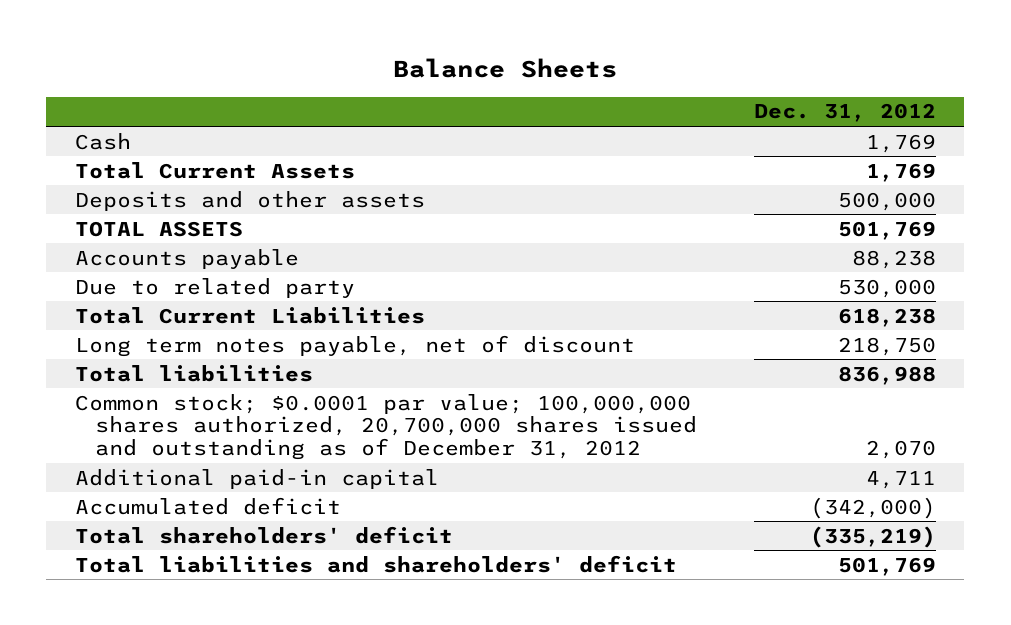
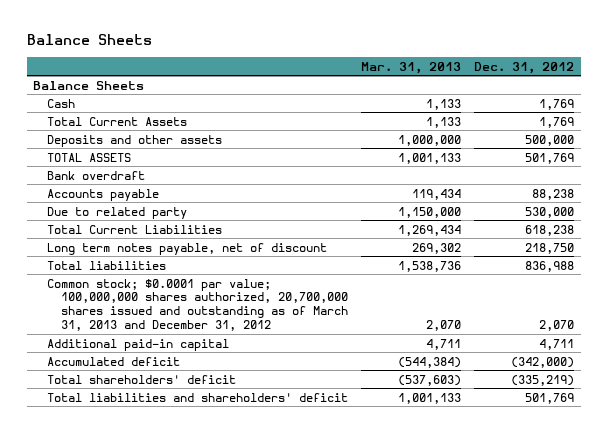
- | Dec. 31, 2012
+ | Mar. 31, 2013 | Dec. 31, 2012
+ Balance Sheets
+ Bank overdraft
- Common stock; $0.0001 par value; 100,000,000 shares authorized, 20,700,000 shares issued and outstanding as of December 31, 2012 | 2,070
+ Common stock; $0.0001 par value; 100,000,000 shares authorized, 20,700,000 shares issued and outstanding as of March 31, 2013 and December 31, 2012 | 2,070 | 2,070

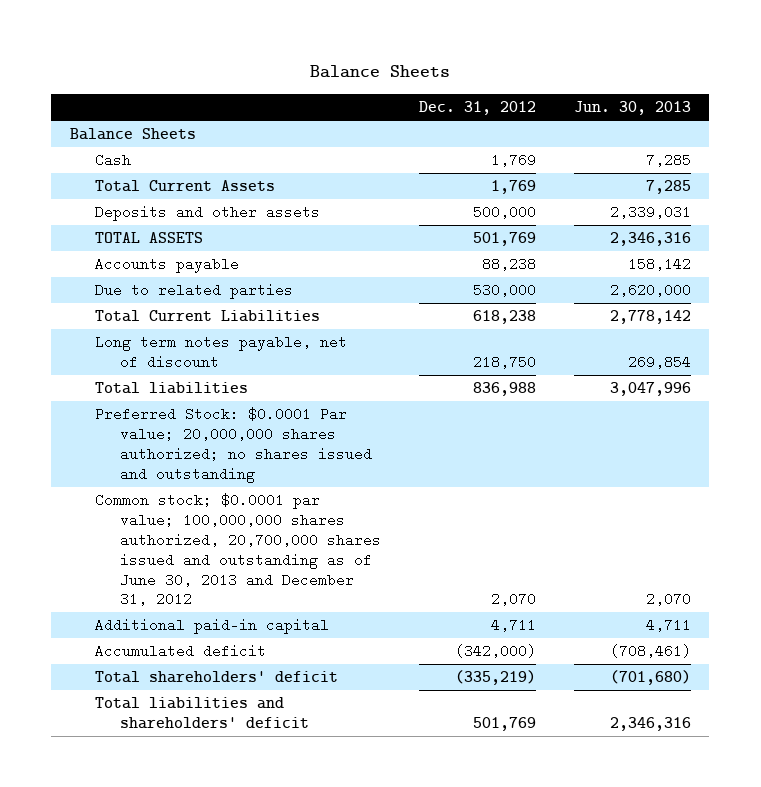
- | Mar. 31, 2013 | Dec. 31, 2012
+ | Dec. 31, 2012 | Jun. 30, 2013
- Bank overdraft
- Due to related party | 1,150,000 | 530,000
+ Due to related parties | 530,000 | 2,620,000
- Common stock; $0.0001 par value; 100,000,000 shares authorized, 20,700,000 shares issued and outstanding as of March 31, 2013 and December 31, 2012 | 2,070 | 2,070
+ Preferred Stock: $0.0001 Par value; 20,000,000 shares authorized; no shares issued and outstanding
+ Common stock; $0.0001 par value; 100,000,000 shares authorized, 20,700,000 shares issued and outstanding as of June 30, 2013 and December 31, 2012 | 2,070 | 2,070

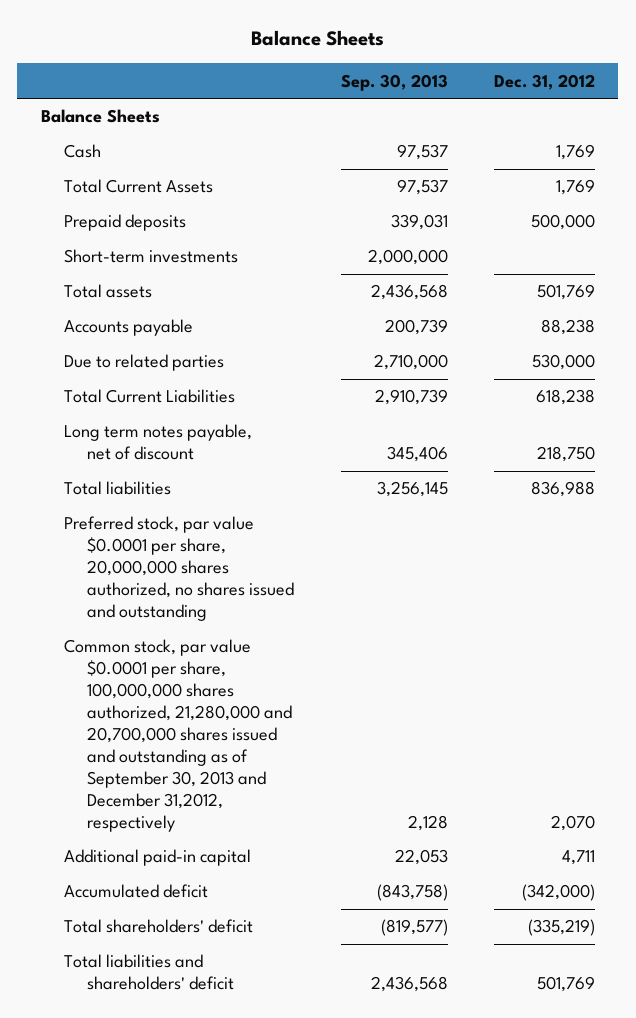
- | Dec. 31, 2012 | Jun. 30, 2013
+ | Sep. 30, 2013 | Dec. 31, 2012
- Deposits and other assets | 500,000 | 2,339,031
- TOTAL ASSETS | 501,769 | 2,346,316
+ Prepaid deposits | 339,031 | 500,000
+ Short-term investments | 2,000,000 |
+ Total assets | 2,436,568 | 501,769
- Preferred Stock: $0.0001 Par value; 20,000,000 shares authorized; no shares issued and outstanding
- Common stock; $0.0001 par value; 100,000,000 shares authorized, 20,700,000 shares issued and outstanding as of June 30, 2013 and December 31, 2012 | 2,070 | 2,070
+ Preferred stock, par value $0.0001 per share, 20,000,000 shares authorized, no shares issued and outstanding
+ Common stock, par value $0.0001 per share, 100,000,000 shares authorized, 21,280,000 and 20,700,000 shares issued and outstanding as of September 30, 2013 and December 31,2012, respectively | 2,128 | 2,070

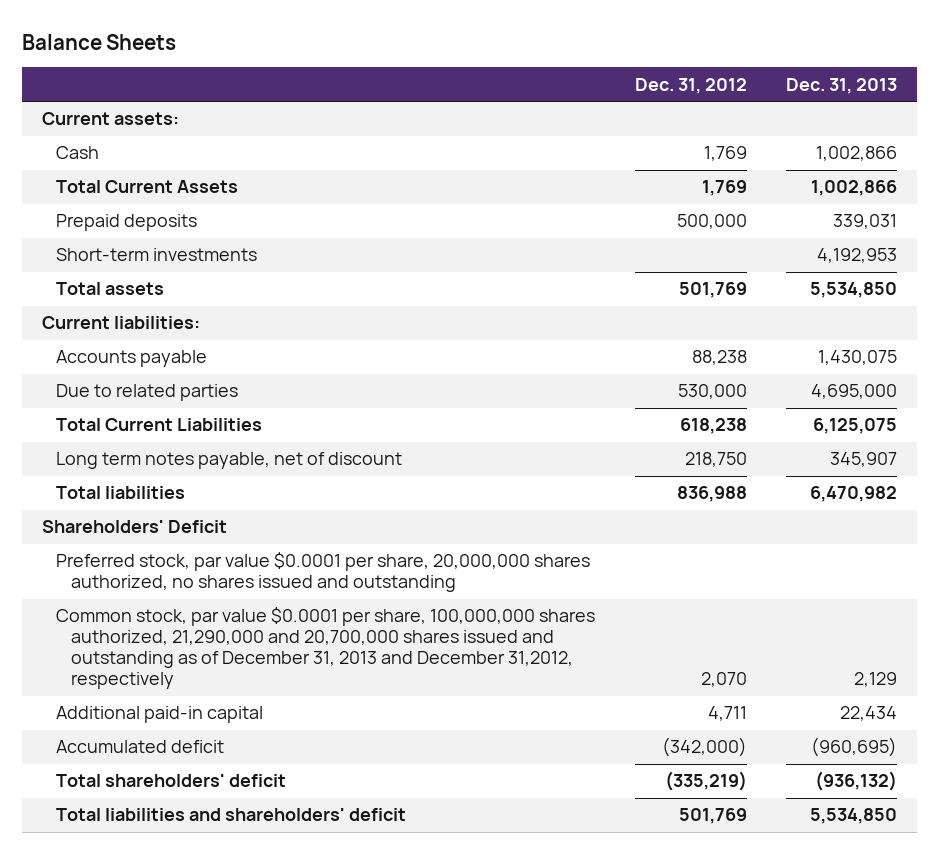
- | Sep. 30, 2013 | Dec. 31, 2012
+ | Dec. 31, 2012 | Dec. 31, 2013
- Balance Sheets
+ Current assets:
+ Current liabilities:
+ Shareholders' Deficit
- Common stock, par value $0.0001 per share, 100,000,000 shares authorized, 21,280,000 and 20,700,000 shares issued and outstanding as of September 30, 2013 and December 31,2012, respectively | 2,128 | 2,070
+ Common stock, par value $0.0001 per share, 100,000,000 shares authorized, 21,290,000 and 20,700,000 shares issued and outstanding as of December 31, 2013 and December 31,2012, respectively | 2,070 | 2,129

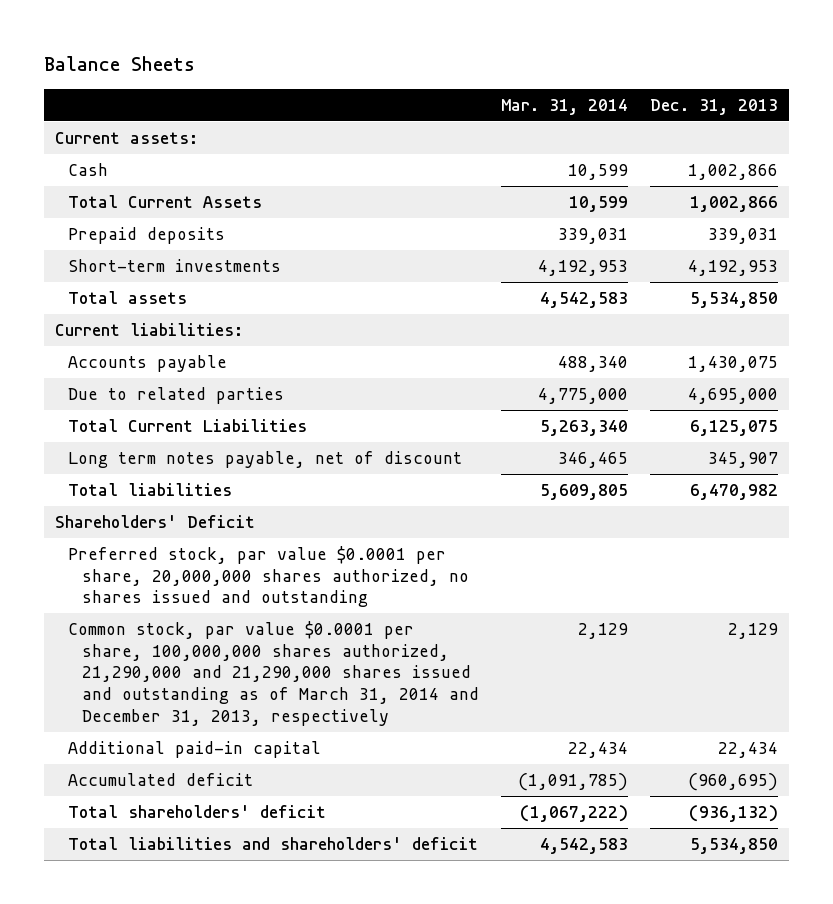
- | Dec. 31, 2012 | Dec. 31, 2013
+ | Mar. 31, 2014 | Dec. 31, 2013
- Common stock, par value $0.0001 per share, 100,000,000 shares authorized, 21,290,000 and 20,700,000 shares issued and outstanding as of December 31, 2013 and December 31,2012, respectively | 2,070 | 2,129
+ Common stock, par value $0.0001 per share, 100,000,000 shares authorized, 21,290,000 and 21,290,000 shares issued and outstanding as of March 31, 2014 and December 31, 2013, respectively | 2,129 | 2,129

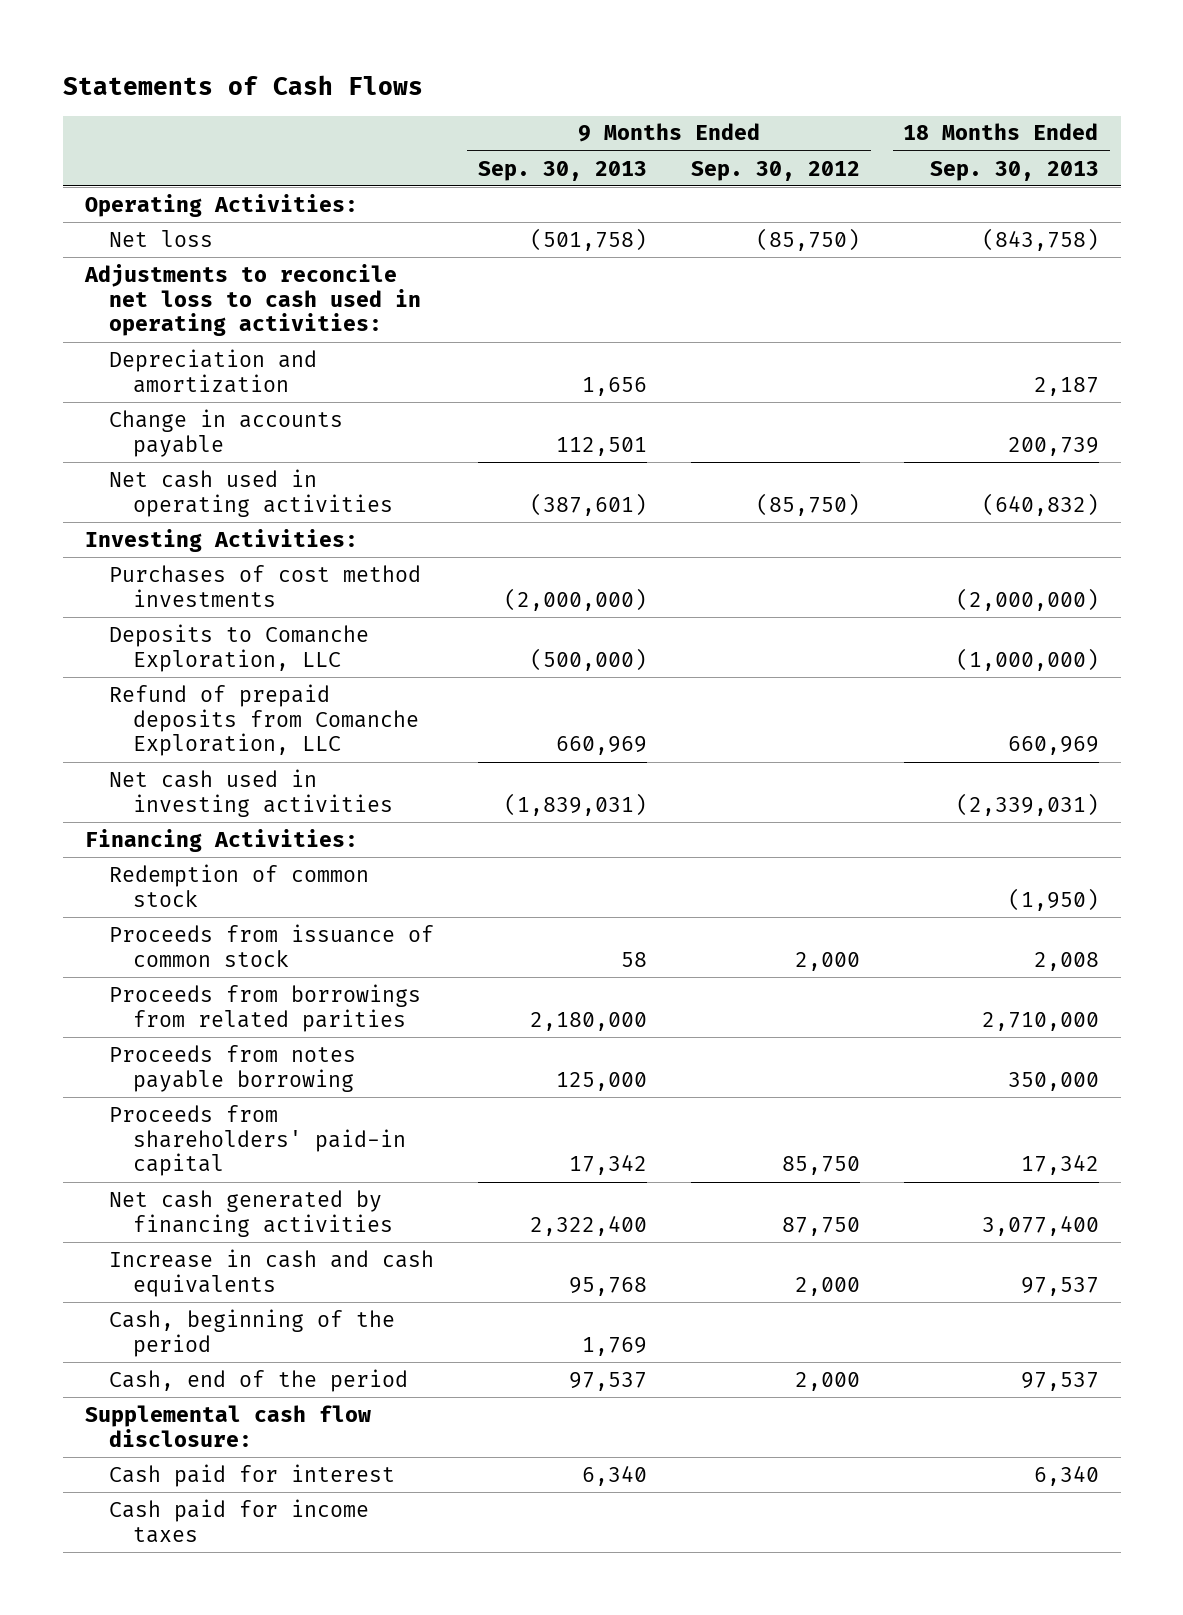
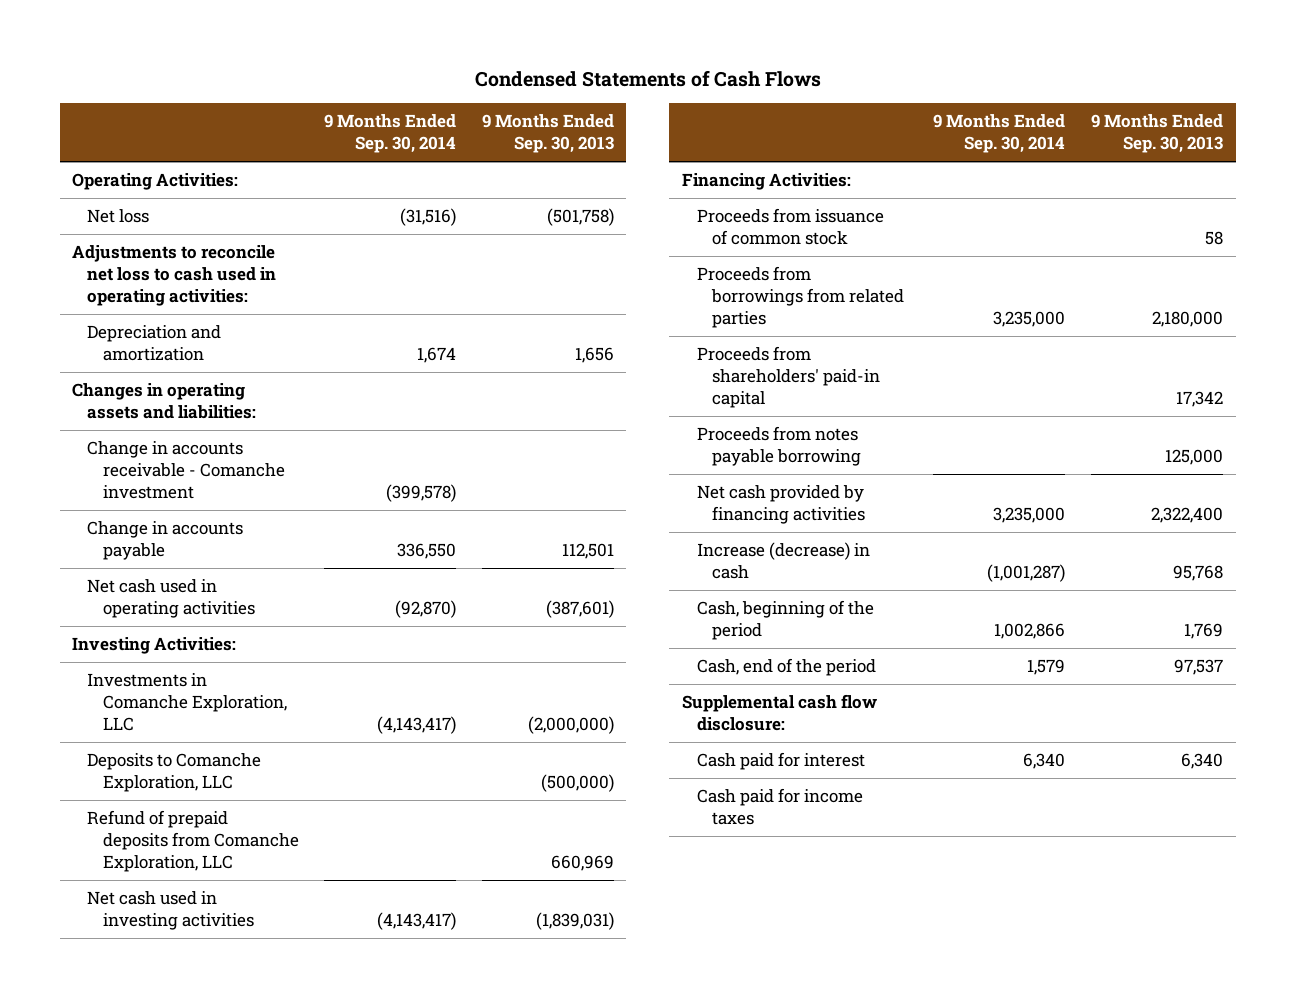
- Statements of Cash Flows
+ Condensed Statements of Cash Flows
- | 9 Months Ended Sep. 30, 2013 | 9 Months Ended Sep. 30, 2012 | 18 Months Ended Sep. 30, 2013
+ | 9 Months Ended Sep. 30, 2014 | 9 Months Ended Sep. 30, 2013
+ Changes in operating assets and liabilities:
+ Change in accounts receivable - Comanche investment | (399,578) |
- Purchases of cost method investments | (2,000,000) | | (2,000,000)
+ Investments in Comanche Exploration, LLC | (4,143,417) | (2,000,000)
- Redemption of common stock | | | (1,950)
- Proceeds from borrowings from related parities | 2,180,000 | | 2,710,000
+ Proceeds from borrowings from related parties | 3,235,000 | 2,180,000
- Net cash generated by financing activities | 2,322,400 | 87,750 | 3,077,400
- Increase in cash and cash equivalents | 95,768 | 2,000 | 97,537
moved down: Proceeds from notes payable borrowing | | 125,000
+ Net cash provided by financing activities | 3,235,000 | 2,322,400
+ Increase (decrease) in cash | (1,001,287) | 95,768

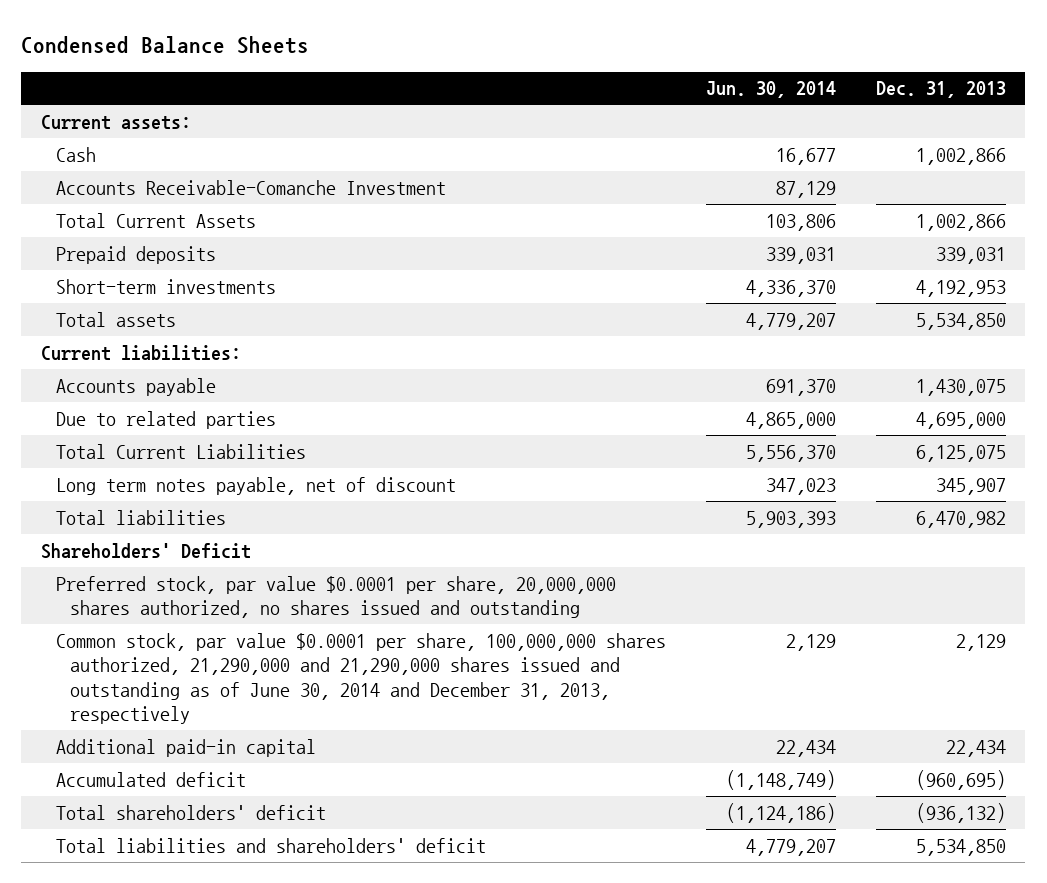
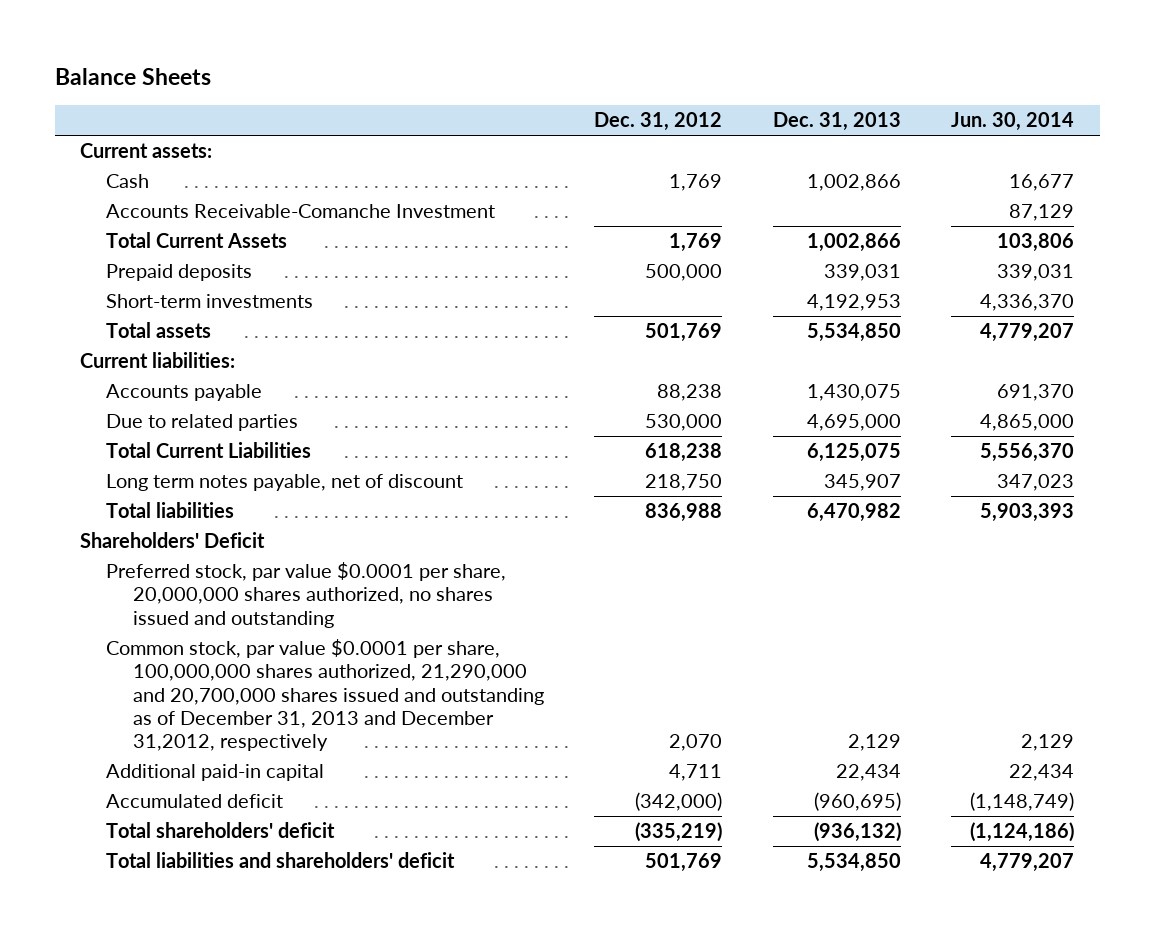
- Condensed Balance Sheets
+ Balance Sheets
- | Jun. 30, 2014 | Dec. 31, 2013
+ | Dec. 31, 2012 | Dec. 31, 2013 | Jun. 30, 2014
- Common stock, par value $0.0001 per share, 100,000,000 shares authorized, 21,290,000 and 21,290,000 shares issued and outstanding as of June 30, 2014 and December 31, 2013, respectively | 2,129 | 2,129
+ Common stock, par value $0.0001 per share, 100,000,000 shares authorized, 21,290,000 and 20,700,000 shares issued and outstanding as of December 31, 2013 and December 31,2012, respectively | 2,070 | 2,129 | 2,129

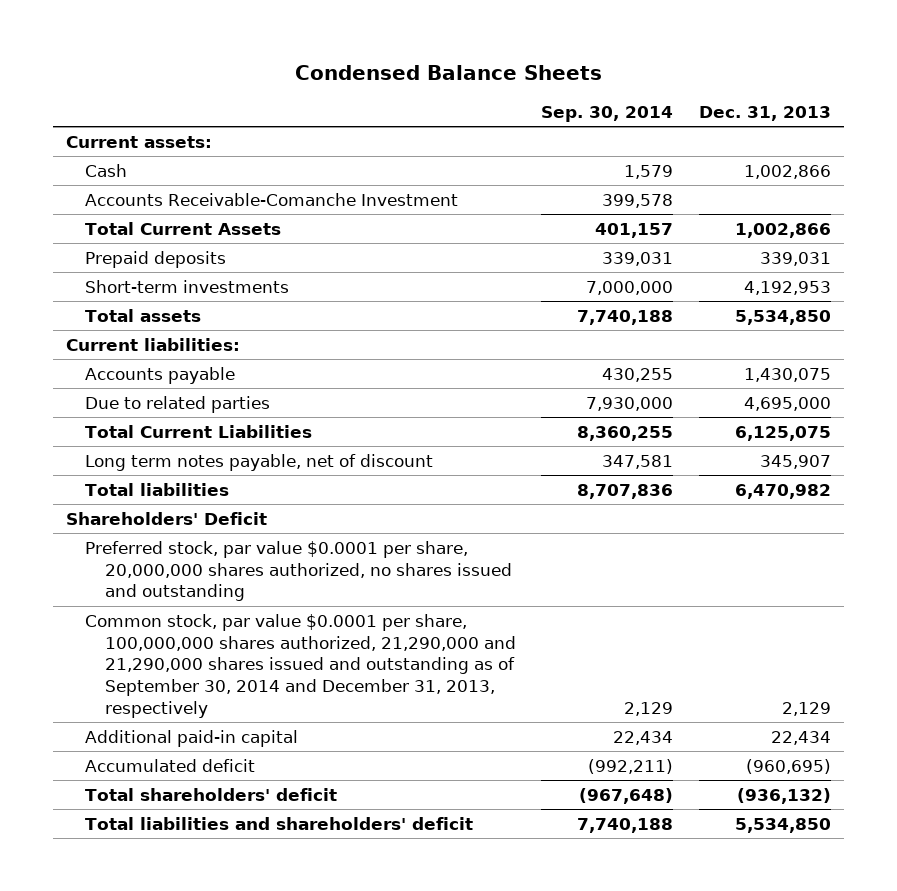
- Balance Sheets
+ Condensed Balance Sheets
- | Dec. 31, 2012 | Dec. 31, 2013 | Jun. 30, 2014
+ | Sep. 30, 2014 | Dec. 31, 2013
- Common stock, par value $0.0001 per share, 100,000,000 shares authorized, 21,290,000 and 20,700,000 shares issued and outstanding as of December 31, 2013 and December 31,2012, respectively | 2,070 | 2,129 | 2,129
+ Common stock, par value $0.0001 per share, 100,000,000 shares authorized, 21,290,000 and 21,290,000 shares issued and outstanding as of September 30, 2014 and December 31, 2013, respectively | 2,129 | 2,129

